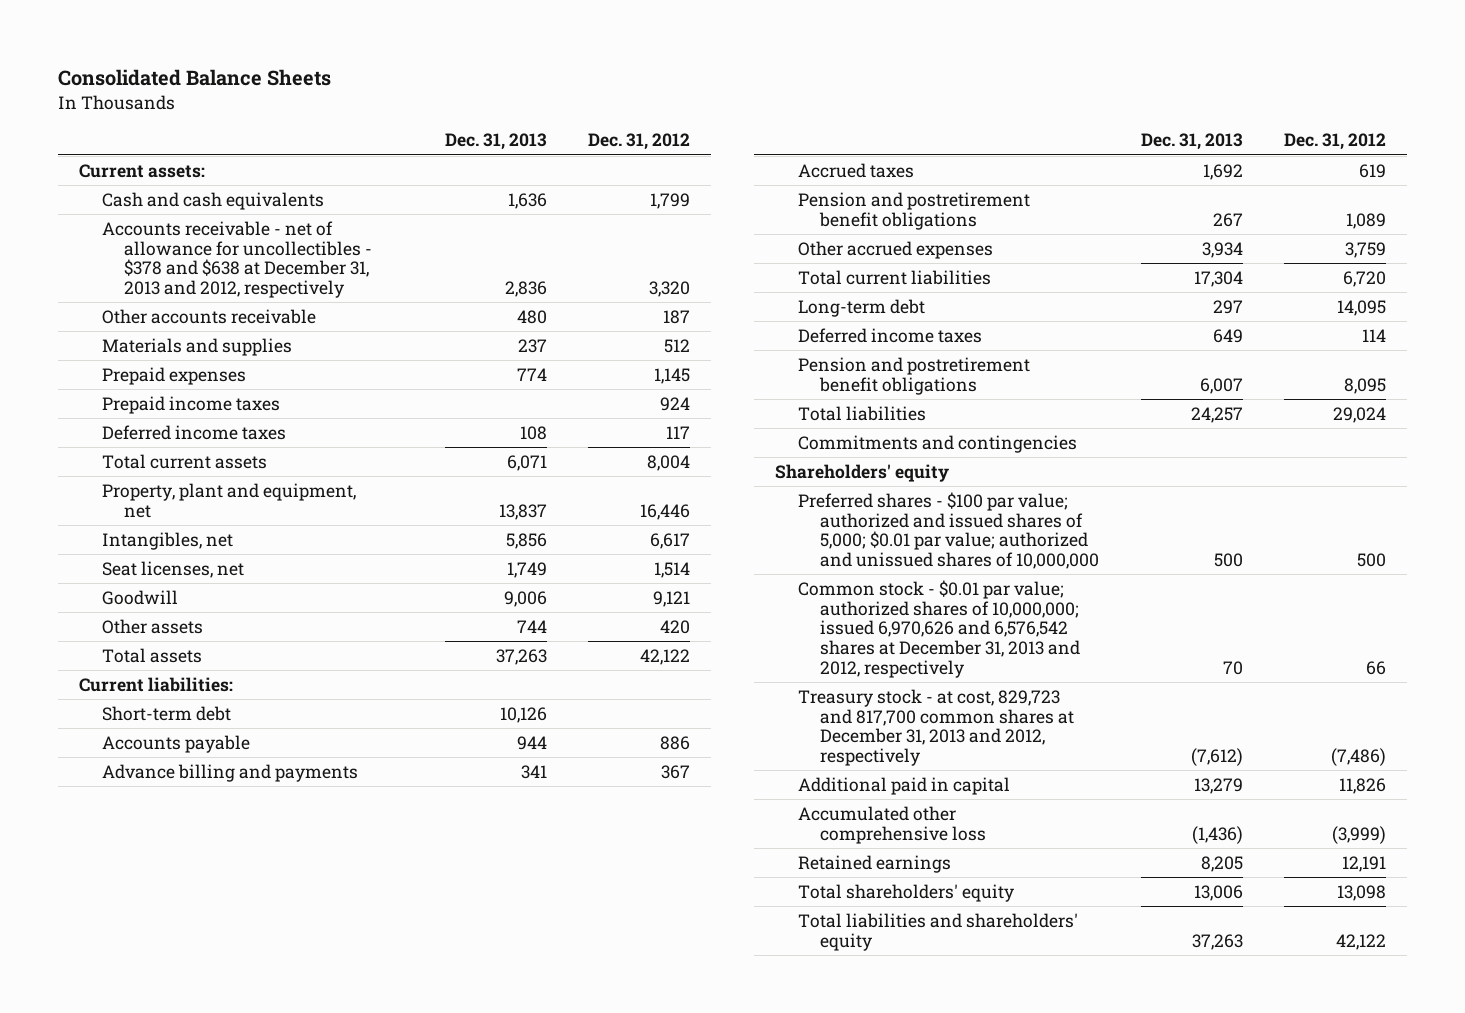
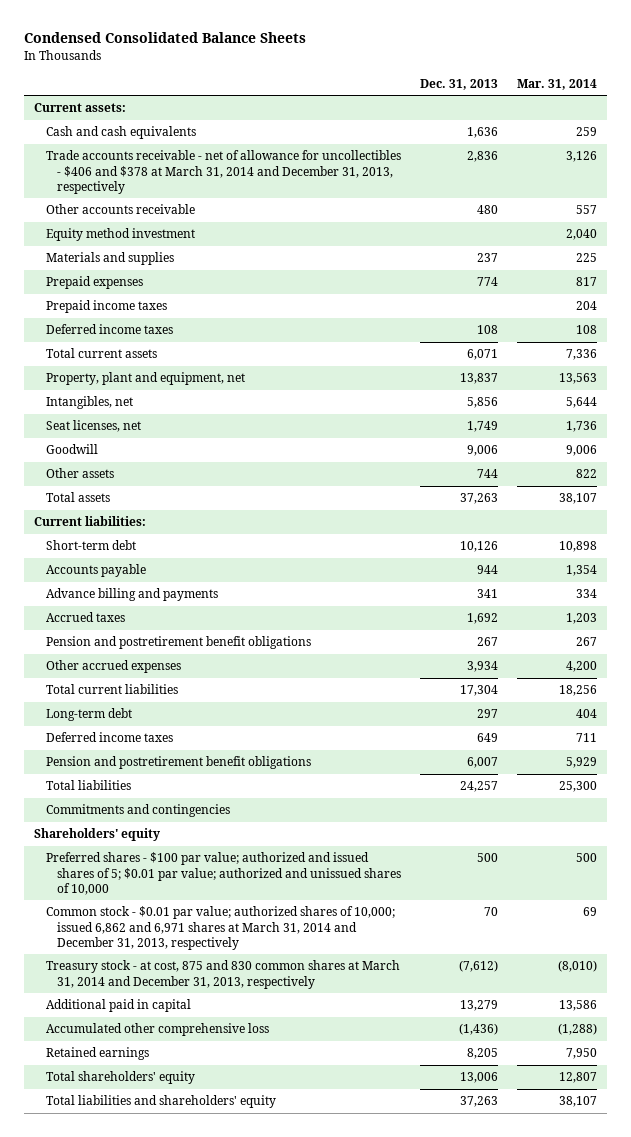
- Consolidated Balance Sheets
+ Condensed Consolidated Balance Sheets
- | Dec. 31, 2013 | Dec. 31, 2012
+ | Dec. 31, 2013 | Mar. 31, 2014
- Accounts receivable - net of allowance for uncollectibles - $378 and $638 at December 31, 2013 and 2012, respectively | 2,836 | 3,320
+ Trade accounts receivable - net of allowance for uncollectibles - $406 and $378 at March 31, 2014 and December 31, 2013, respectively | 2,836 | 3,126
+ Equity method investment | | 2,040
- Preferred shares - $100 par value; authorized and issued shares of 5,000; $0.01 par value; authorized and unissued shares of 10,000,000 | 500 | 500
- Common stock - $0.01 par value; authorized shares of 10,000,000; issued 6,970,626 and 6,576,542 shares at December 31, 2013 and 2012, respectively | 70 | 66
- Treasury stock - at cost, 829,723 and 817,700 common shares at December 31, 2013 and 2012, respectively | (7,612) | (7,486)
+ Preferred shares - $100 par value; authorized and issued shares of 5; $0.01 par value; authorized and unissued shares of 10,000 | 500 | 500
+ Common stock - $0.01 par value; authorized shares of 10,000; issued 6,862 and 6,971 shares at March 31, 2014 and December 31, 2013, respectively | 70 | 69
+ Treasury stock - at cost, 875 and 830 common shares at March 31, 2014 and December 31, 2013, respectively | (7,612) | (8,010)

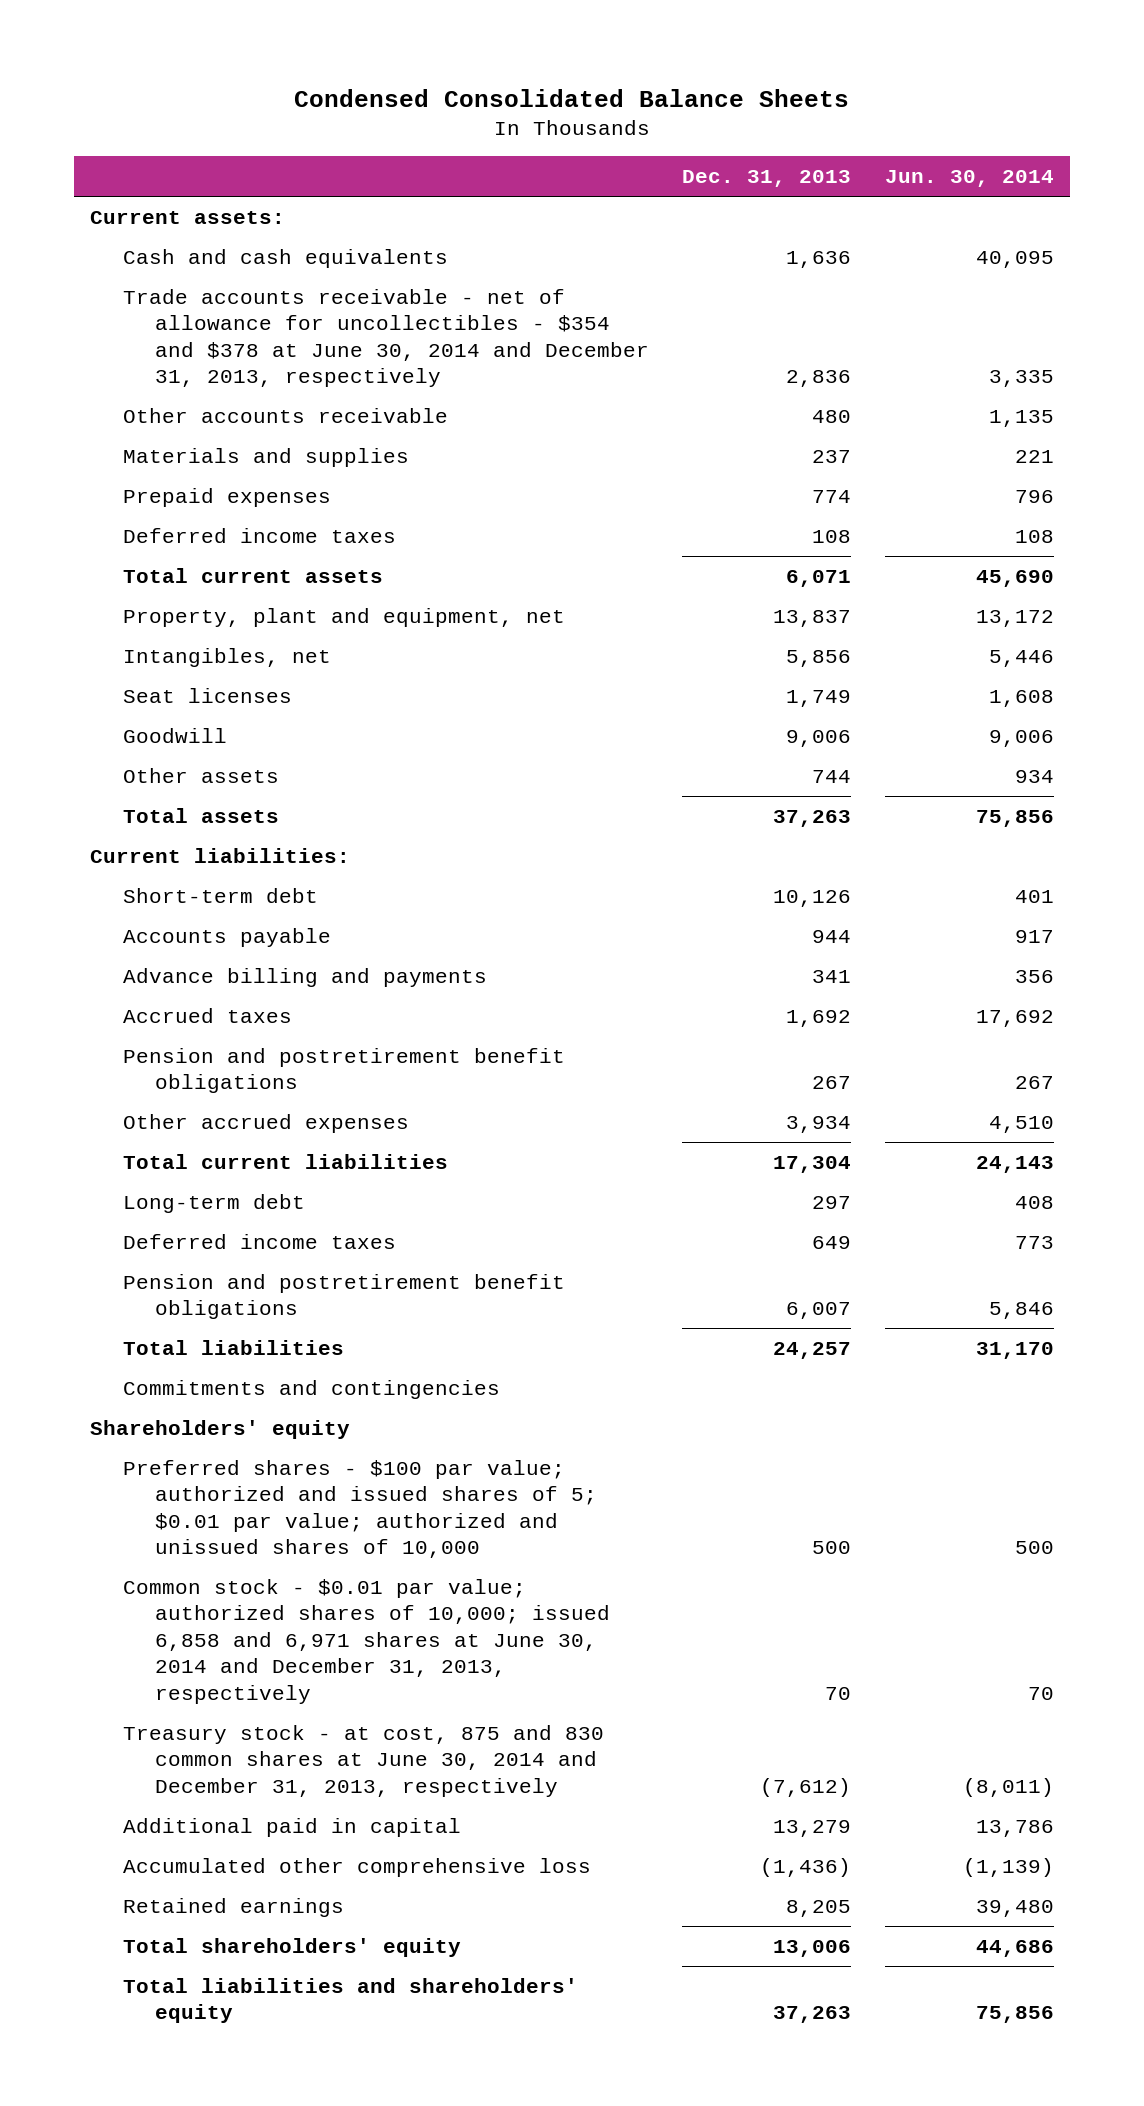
- | Dec. 31, 2013 | Mar. 31, 2014
+ | Dec. 31, 2013 | Jun. 30, 2014
- Trade accounts receivable - net of allowance for uncollectibles - $406 and $378 at March 31, 2014 and December 31, 2013, respectively | 2,836 | 3,126
+ Trade accounts receivable - net of allowance for uncollectibles - $354 and $378 at June 30, 2014 and December 31, 2013, respectively | 2,836 | 3,335
- Equity method investment | | 2,040
- Prepaid income taxes | | 204
- Seat licenses, net | 1,749 | 1,736
+ Seat licenses | 1,749 | 1,608
- Common stock - $0.01 par value; authorized shares of 10,000; issued 6,862 and 6,971 shares at March 31, 2014 and December 31, 2013, respectively | 70 | 69
- Treasury stock - at cost, 875 and 830 common shares at March 31, 2014 and December 31, 2013, respectively | (7,612) | (8,010)
+ Common stock - $0.01 par value; authorized shares of 10,000; issued 6,858 and 6,971 shares at June 30, 2014 and December 31, 2013, respectively | 70 | 70
+ Treasury stock - at cost, 875 and 830 common shares at June 30, 2014 and December 31, 2013, respectively | (7,612) | (8,011)

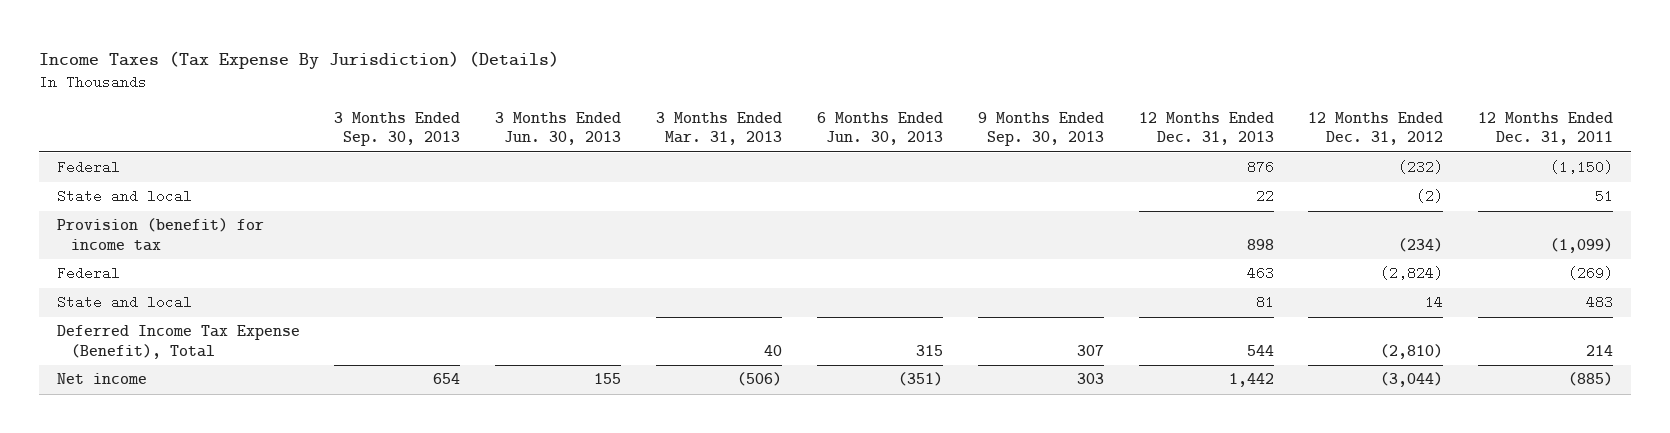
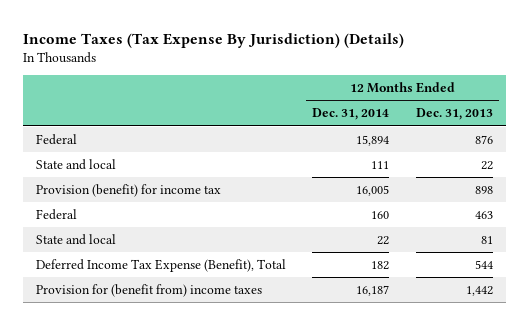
- | 3 Months Ended Sep. 30, 2013 | 3 Months Ended Jun. 30, 2013 | 3 Months Ended Mar. 31, 2013 | 6 Months Ended Jun. 30, 2013 | 9 Months Ended Sep. 30, 2013 | 12 Months Ended Dec. 31, 2013 | 12 Months Ended Dec. 31, 2012 | 12 Months Ended Dec. 31, 2011
+ | 12 Months Ended Dec. 31, 2014 | 12 Months Ended Dec. 31, 2013
- Net income | 654 | 155 | (506) | (351) | 303 | 1,442 | (3,044) | (885)
+ Provision for (benefit from) income taxes | 16,187 | 1,442

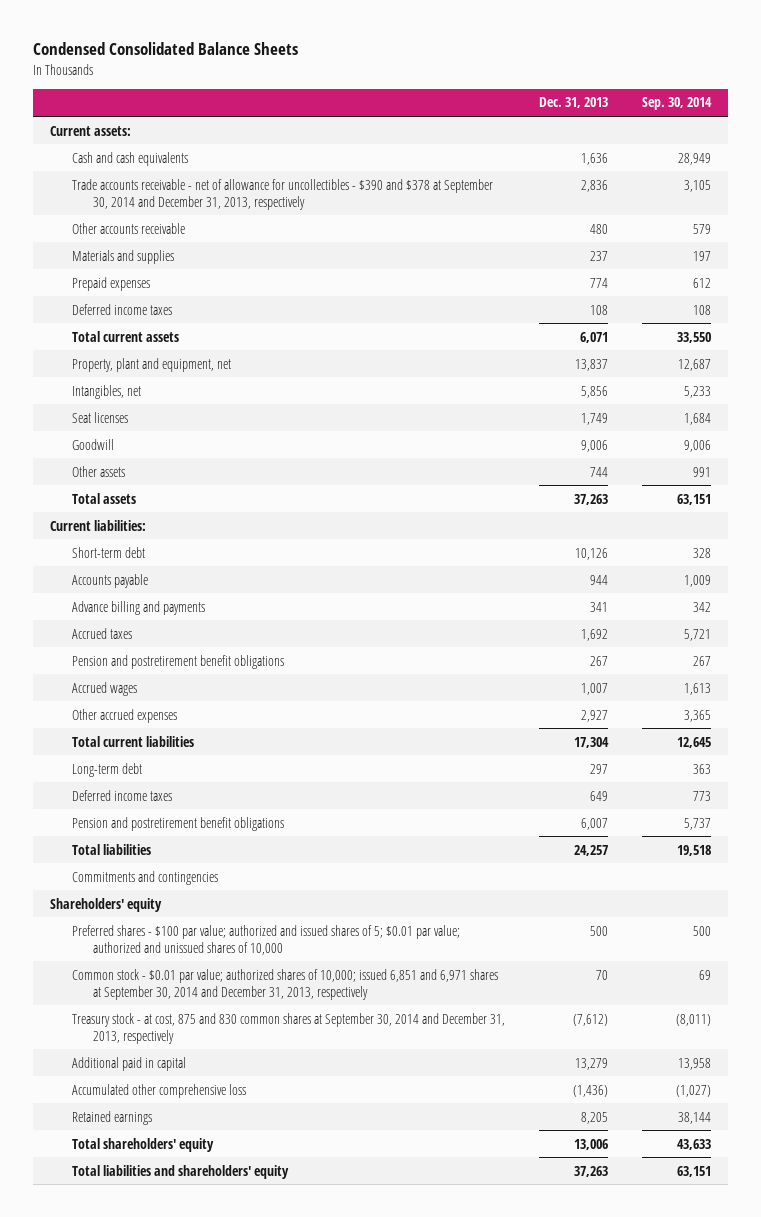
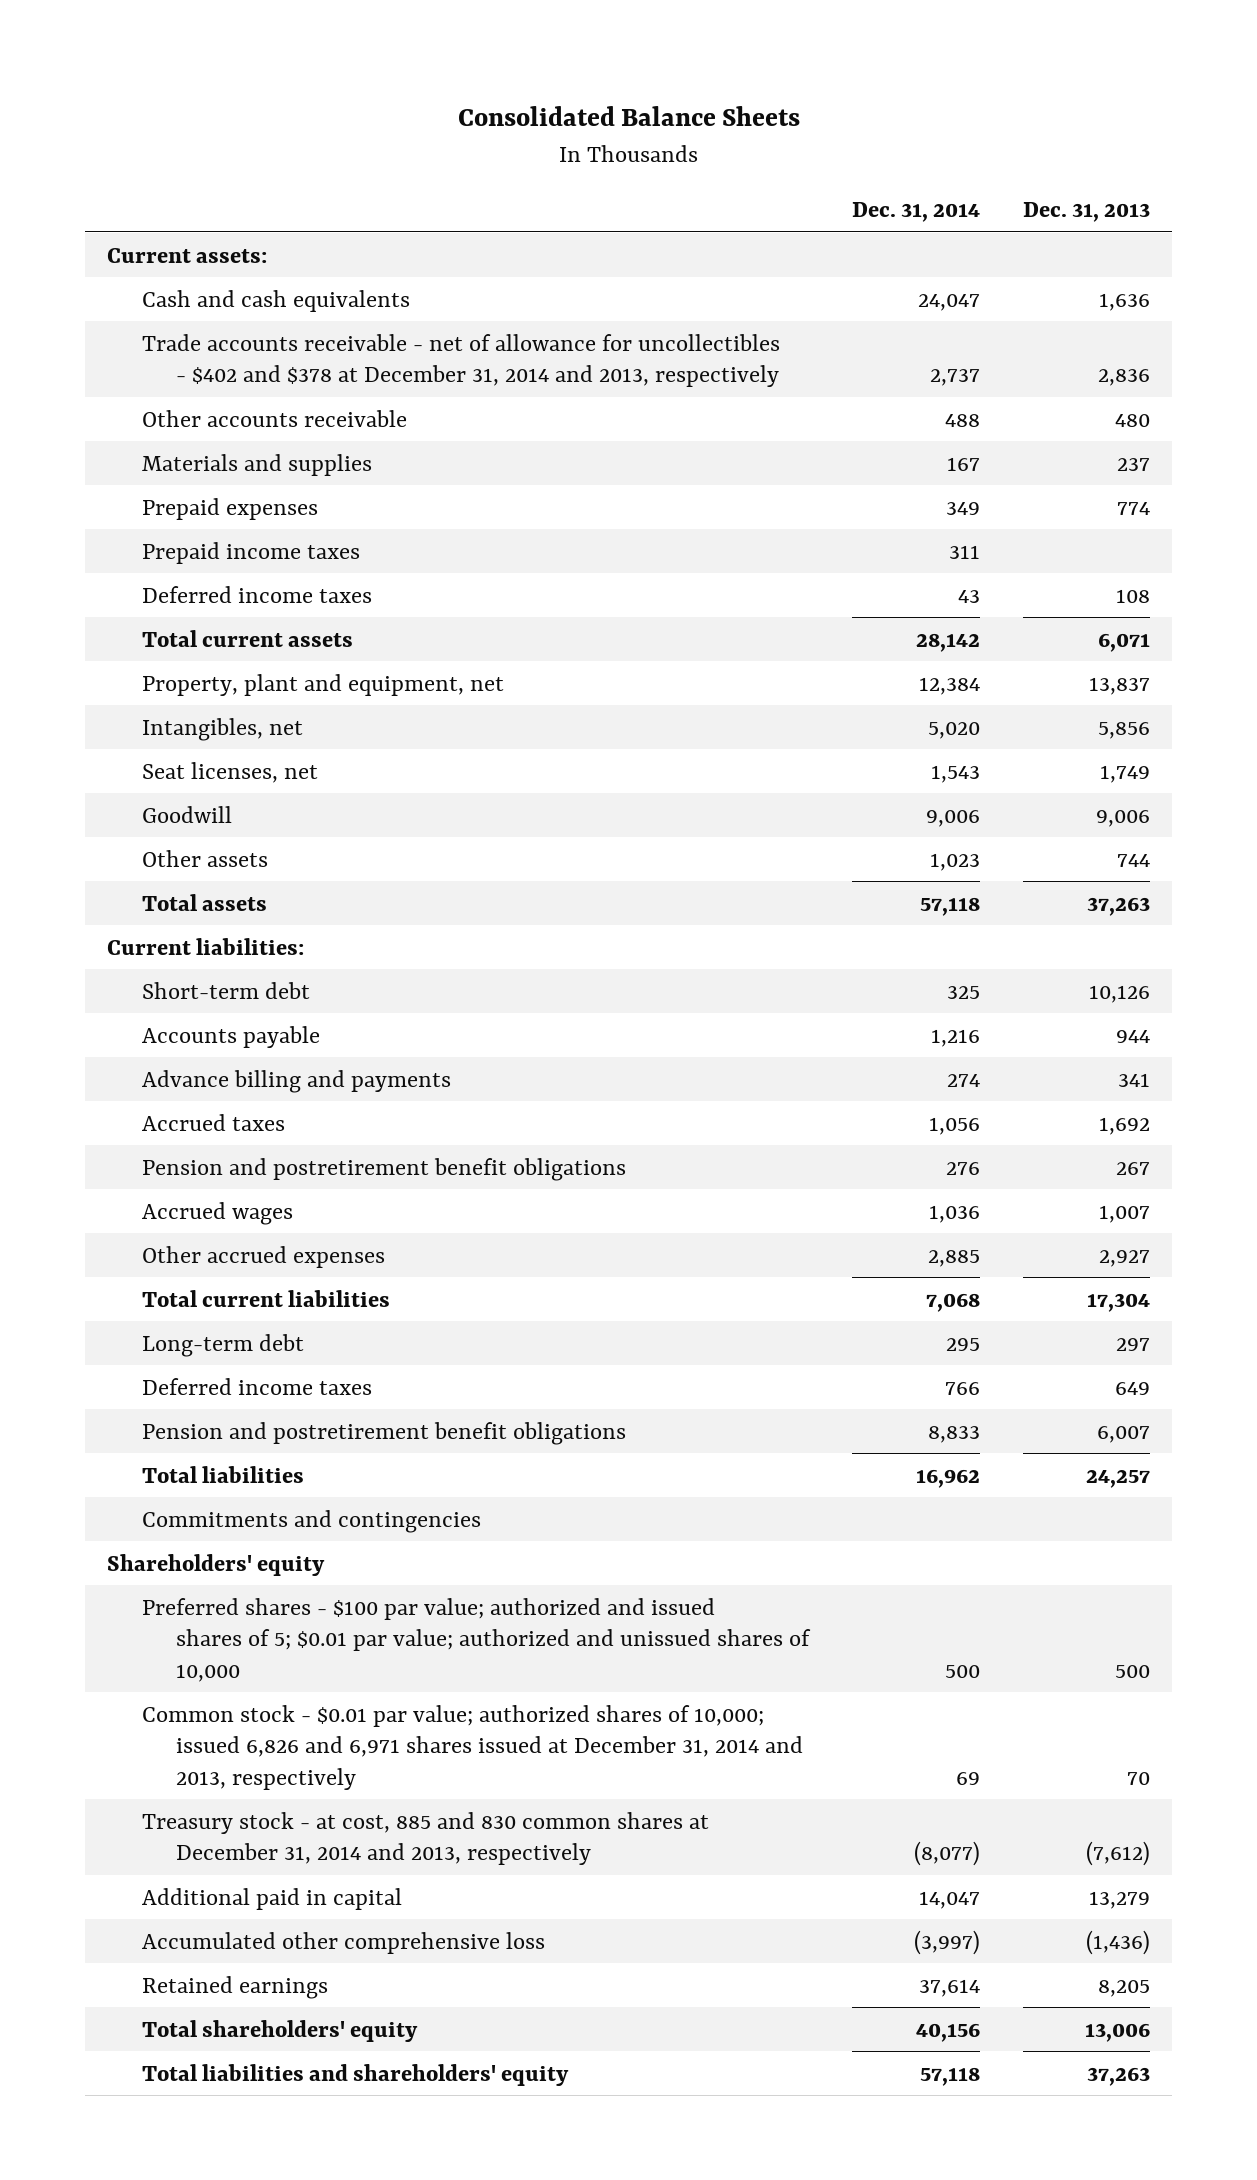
- Condensed Consolidated Balance Sheets
+ Consolidated Balance Sheets
- | Dec. 31, 2013 | Sep. 30, 2014
+ | Dec. 31, 2014 | Dec. 31, 2013
- Trade accounts receivable - net of allowance for uncollectibles - $390 and $378 at September 30, 2014 and December 31, 2013, respectively | 2,836 | 3,105
+ Trade accounts receivable - net of allowance for uncollectibles - $402 and $378 at December 31, 2014 and 2013, respectively | 2,737 | 2,836
+ Prepaid income taxes | 311 |
- Seat licenses | 1,749 | 1,684
+ Seat licenses, net | 1,543 | 1,749
- Common stock - $0.01 par value; authorized shares of 10,000; issued 6,851 and 6,971 shares at September 30, 2014 and December 31, 2013, respectively | 70 | 69
- Treasury stock - at cost, 875 and 830 common shares at September 30, 2014 and December 31, 2013, respectively | (7,612) | (8,011)
+ Common stock - $0.01 par value; authorized shares of 10,000; issued 6,826 and 6,971 shares issued at December 31, 2014 and 2013, respectively | 69 | 70
+ Treasury stock - at cost, 885 and 830 common shares at December 31, 2014 and 2013, respectively | (8,077) | (7,612)

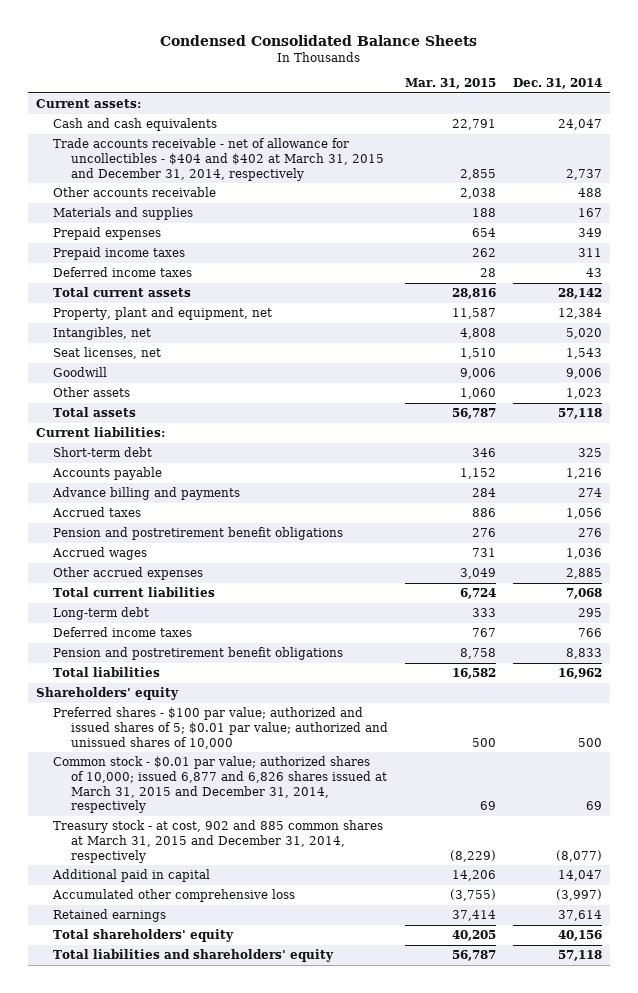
- Consolidated Balance Sheets
+ Condensed Consolidated Balance Sheets
- | Dec. 31, 2014 | Dec. 31, 2013
+ | Mar. 31, 2015 | Dec. 31, 2014
- Trade accounts receivable - net of allowance for uncollectibles - $402 and $378 at December 31, 2014 and 2013, respectively | 2,737 | 2,836
+ Trade accounts receivable - net of allowance for uncollectibles - $404 and $402 at March 31, 2015 and December 31, 2014, respectively | 2,855 | 2,737
- Commitments and contingencies
- Common stock - $0.01 par value; authorized shares of 10,000; issued 6,826 and 6,971 shares issued at December 31, 2014 and 2013, respectively | 69 | 70
- Treasury stock - at cost, 885 and 830 common shares at December 31, 2014 and 2013, respectively | (8,077) | (7,612)
+ Common stock - $0.01 par value; authorized shares of 10,000; issued 6,877 and 6,826 shares issued at March 31, 2015 and December 31, 2014, respectively | 69 | 69
+ Treasury stock - at cost, 902 and 885 common shares at March 31, 2015 and December 31, 2014, respectively | (8,229) | (8,077)

